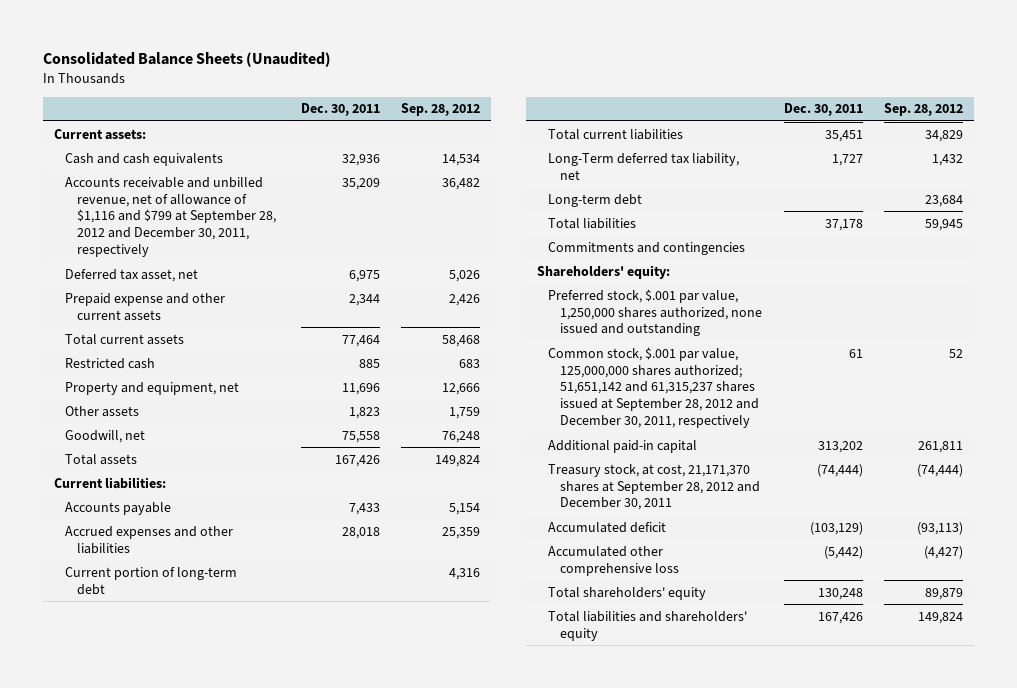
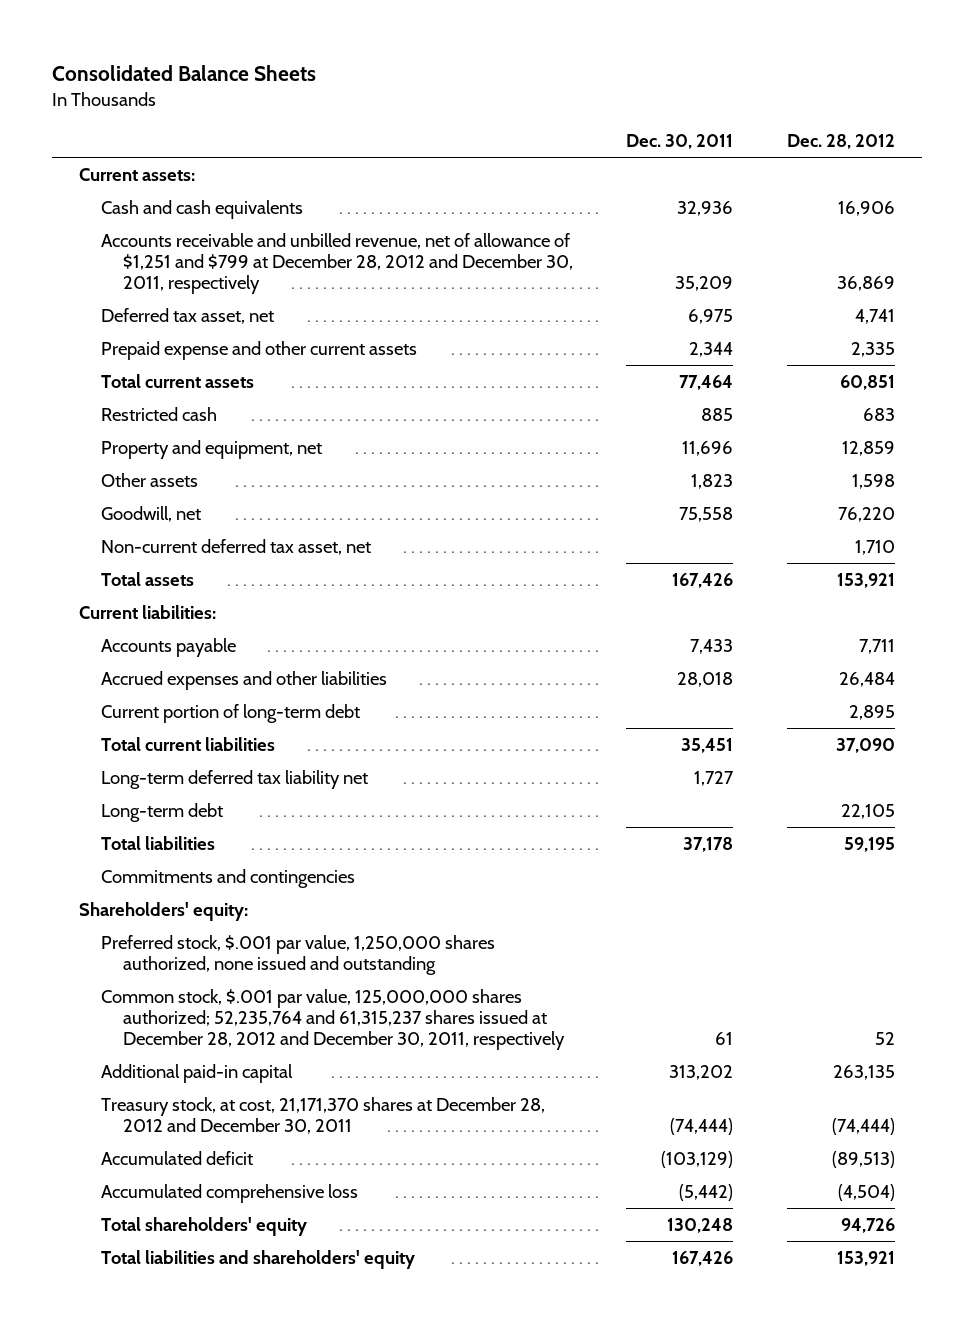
- Consolidated Balance Sheets (Unaudited)
+ Consolidated Balance Sheets
- | Dec. 30, 2011 | Sep. 28, 2012
+ | Dec. 30, 2011 | Dec. 28, 2012
- Accounts receivable and unbilled revenue, net of allowance of $1,116 and $799 at September 28, 2012 and December 30, 2011, respectively | 35,209 | 36,482
+ Accounts receivable and unbilled revenue, net of allowance of $1,251 and $799 at December 28, 2012 and December 30, 2011, respectively | 35,209 | 36,869
+ Non-current deferred tax asset, net | | 1,710
- Long-Term deferred tax liability, net | 1,727 | 1,432
+ Long-term deferred tax liability net | 1,727 |
- Common stock, $.001 par value, 125,000,000 shares authorized; 51,651,142 and 61,315,237 shares issued at September 28, 2012 and December 30, 2011, respectively | 61 | 52
+ Common stock, $.001 par value, 125,000,000 shares authorized; 52,235,764 and 61,315,237 shares issued at December 28, 2012 and December 30, 2011, respectively | 61 | 52
- Treasury stock, at cost, 21,171,370 shares at September 28, 2012 and December 30, 2011 | (74,444) | (74,444)
+ Treasury stock, at cost, 21,171,370 shares at December 28, 2012 and December 30, 2011 | (74,444) | (74,444)
- Accumulated other comprehensive loss | (5,442) | (4,427)
+ Accumulated comprehensive loss | (5,442) | (4,504)

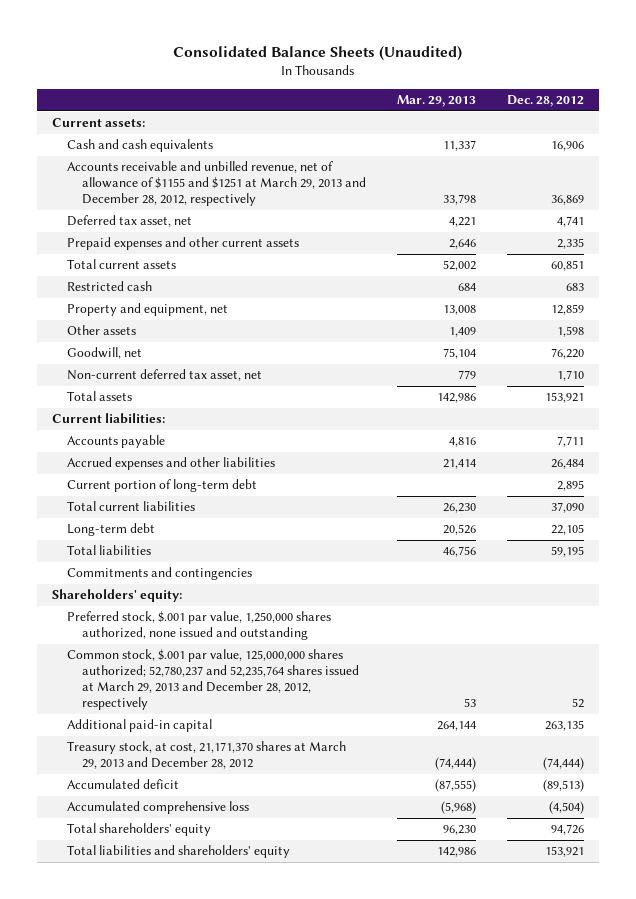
- Consolidated Balance Sheets
+ Consolidated Balance Sheets (Unaudited)
- | Dec. 30, 2011 | Dec. 28, 2012
+ | Mar. 29, 2013 | Dec. 28, 2012
- Accounts receivable and unbilled revenue, net of allowance of $1,251 and $799 at December 28, 2012 and December 30, 2011, respectively | 35,209 | 36,869
+ Accounts receivable and unbilled revenue, net of allowance of $1155 and $1251 at March 29, 2013 and December 28, 2012, respectively | 33,798 | 36,869
- Prepaid expense and other current assets | 2,344 | 2,335
+ Prepaid expenses and other current assets | 2,646 | 2,335
- Long-term deferred tax liability net | 1,727 |
- Common stock, $.001 par value, 125,000,000 shares authorized; 52,235,764 and 61,315,237 shares issued at December 28, 2012 and December 30, 2011, respectively | 61 | 52
+ Common stock, $.001 par value, 125,000,000 shares authorized; 52,780,237 and 52,235,764 shares issued at March 29, 2013 and December 28, 2012, respectively | 53 | 52
- Treasury stock, at cost, 21,171,370 shares at December 28, 2012 and December 30, 2011 | (74,444) | (74,444)
+ Treasury stock, at cost, 21,171,370 shares at March 29, 2013 and December 28, 2012 | (74,444) | (74,444)

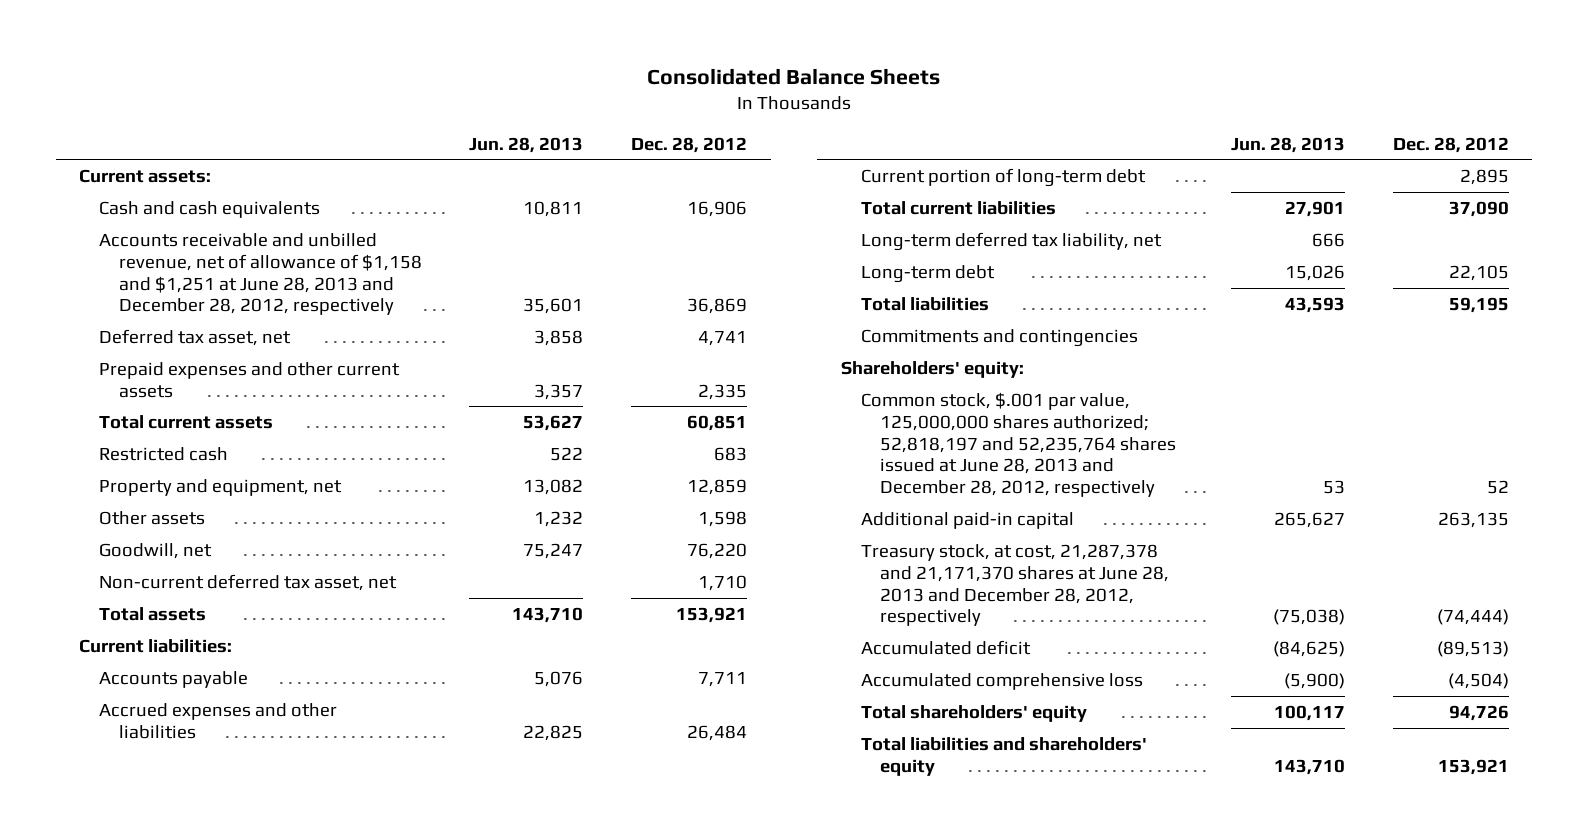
- Consolidated Balance Sheets (Unaudited)
+ Consolidated Balance Sheets
- | Mar. 29, 2013 | Dec. 28, 2012
+ | Jun. 28, 2013 | Dec. 28, 2012
- Accounts receivable and unbilled revenue, net of allowance of $1155 and $1251 at March 29, 2013 and December 28, 2012, respectively | 33,798 | 36,869
+ Accounts receivable and unbilled revenue, net of allowance of $1,158 and $1,251 at June 28, 2013 and December 28, 2012, respectively | 35,601 | 36,869
+ Long-term deferred tax liability, net | 666 |
- Preferred stock, $.001 par value, 1,250,000 shares authorized, none issued and outstanding
- Common stock, $.001 par value, 125,000,000 shares authorized; 52,780,237 and 52,235,764 shares issued at March 29, 2013 and December 28, 2012, respectively | 53 | 52
+ Common stock, $.001 par value, 125,000,000 shares authorized; 52,818,197 and 52,235,764 shares issued at June 28, 2013 and December 28, 2012, respectively | 53 | 52
- Treasury stock, at cost, 21,171,370 shares at March 29, 2013 and December 28, 2012 | (74,444) | (74,444)
+ Treasury stock, at cost, 21,287,378 and 21,171,370 shares at June 28, 2013 and December 28, 2012, respectively | (75,038) | (74,444)

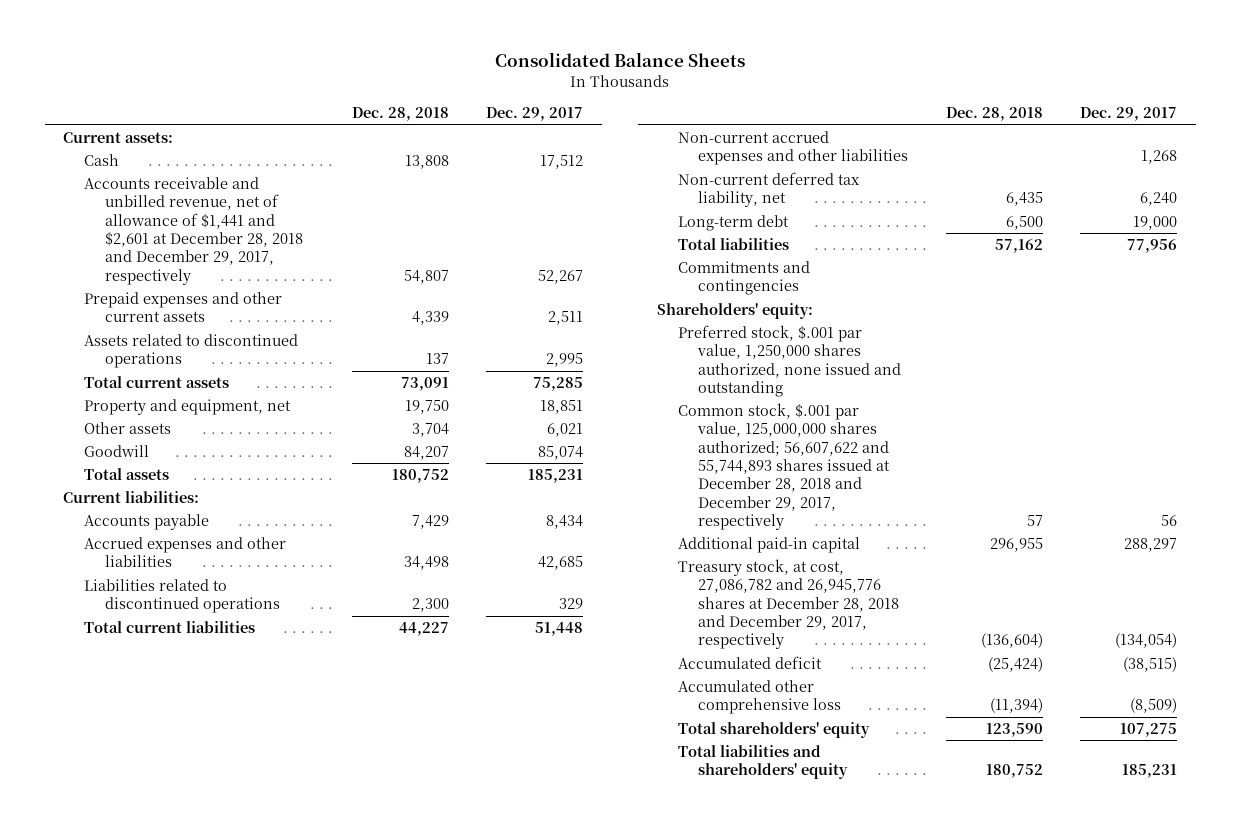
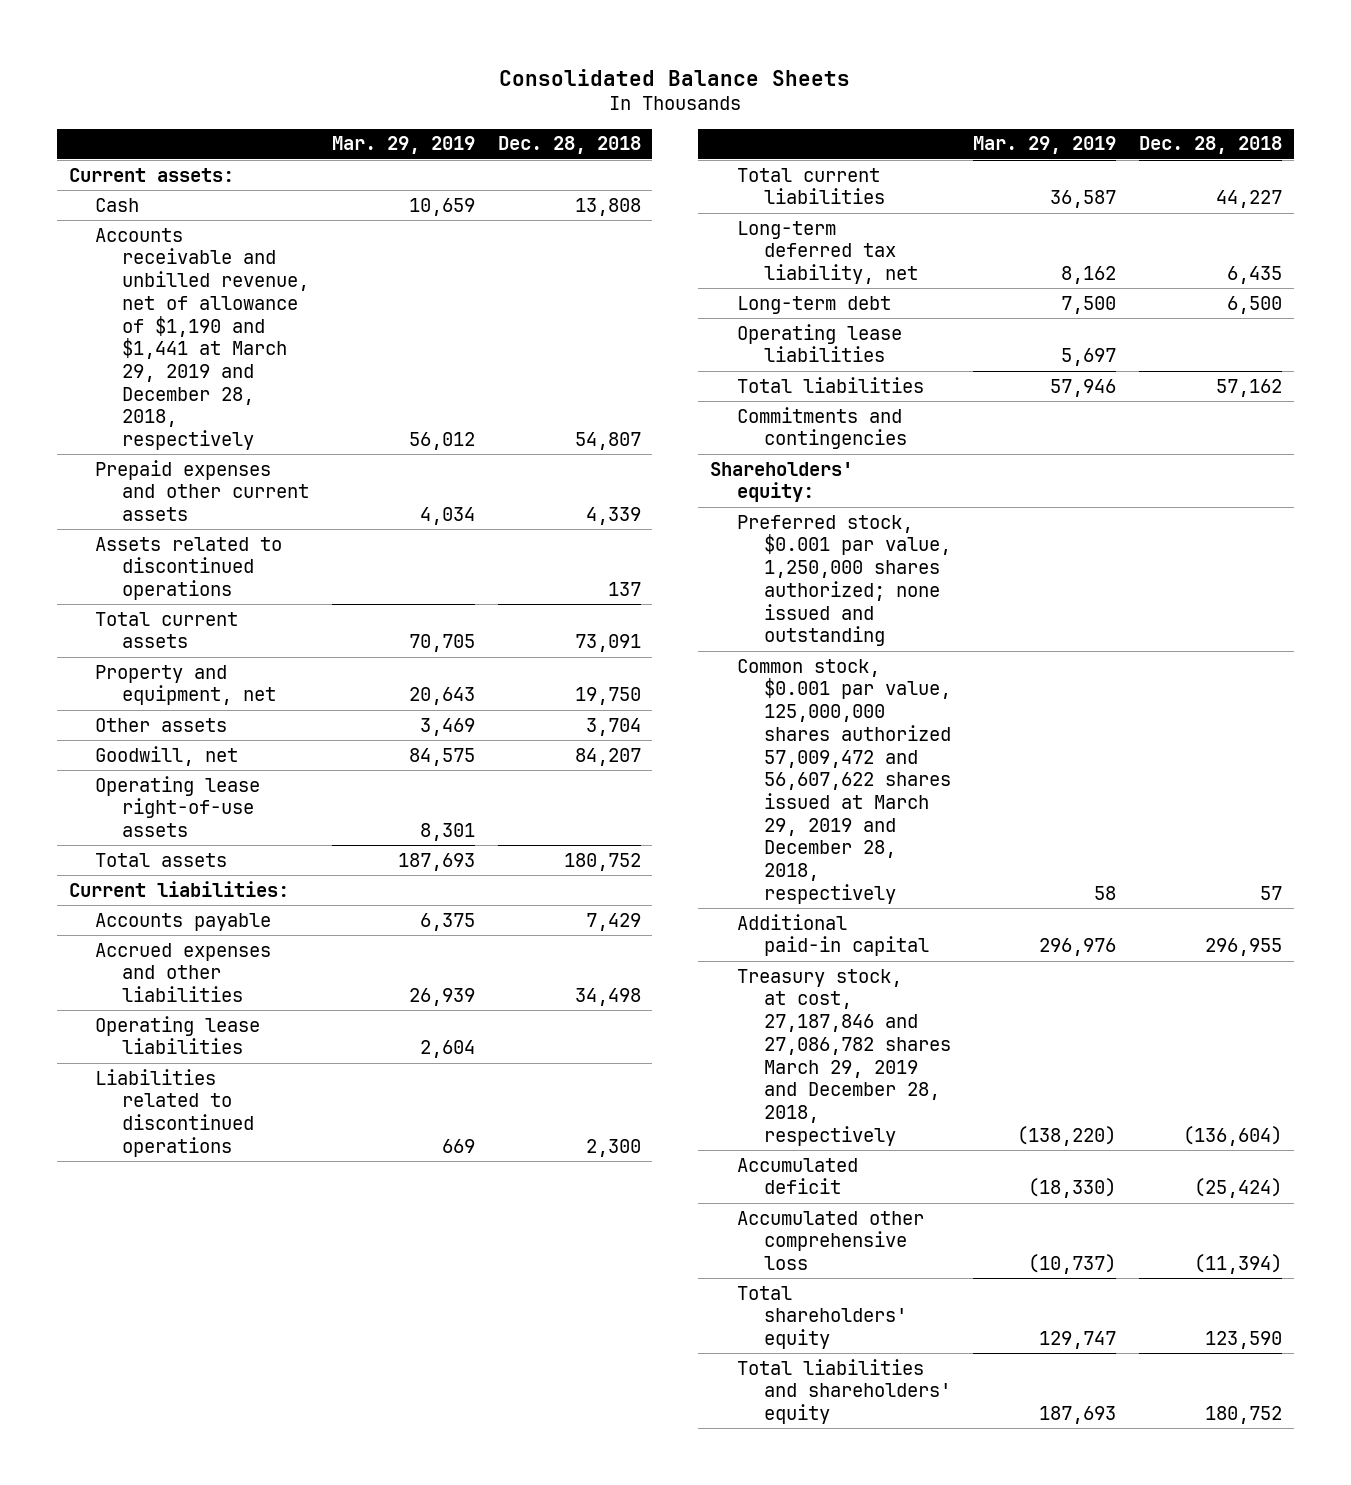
- | Dec. 28, 2018 | Dec. 29, 2017
+ | Mar. 29, 2019 | Dec. 28, 2018
- Accounts receivable and unbilled revenue, net of allowance of $1,441 and $2,601 at December 28, 2018 and December 29, 2017, respectively | 54,807 | 52,267
+ Accounts receivable and unbilled revenue, net of allowance of $1,190 and $1,441 at March 29, 2019 and December 28, 2018, respectively | 56,012 | 54,807
- Goodwill | 84,207 | 85,074
+ Goodwill, net | 84,575 | 84,207
+ Operating lease right-of-use assets | 8,301 |
+ Operating lease liabilities | 2,604 |
- Non-current accrued expenses and other liabilities | | 1,268
- Non-current deferred tax liability, net | 6,435 | 6,240
+ Long-term deferred tax liability, net | 8,162 | 6,435
+ Operating lease liabilities | 5,697 |
- Preferred stock, $.001 par value, 1,250,000 shares authorized, none issued and outstanding
- Common stock, $.001 par value, 125,000,000 shares authorized; 56,607,622 and 55,744,893 shares issued at December 28, 2018 and December 29, 2017, respectively | 57 | 56
+ Preferred stock, $0.001 par value, 1,250,000 shares authorized; none issued and outstanding
+ Common stock, $0.001 par value, 125,000,000 shares authorized 57,009,472 and 56,607,622 shares issued at March 29, 2019 and December 28, 2018, respectively | 58 | 57
- Treasury stock, at cost, 27,086,782 and 26,945,776 shares at December 28, 2018 and December 29, 2017, respectively | (136,604) | (134,054)
+ Treasury stock, at cost, 27,187,846 and 27,086,782 shares March 29, 2019 and December 28, 2018, respectively | (138,220) | (136,604)

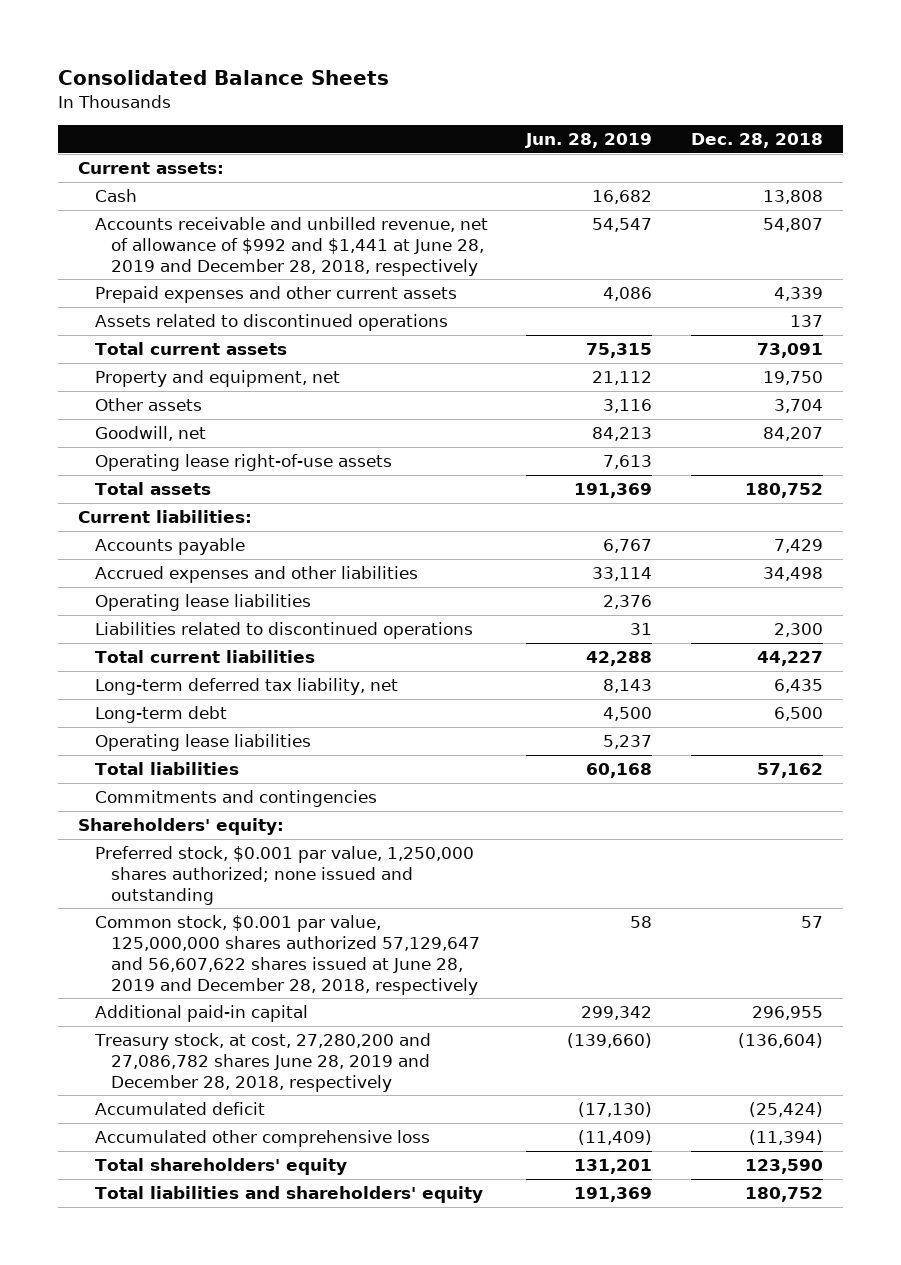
- | Mar. 29, 2019 | Dec. 28, 2018
+ | Jun. 28, 2019 | Dec. 28, 2018
- Accounts receivable and unbilled revenue, net of allowance of $1,190 and $1,441 at March 29, 2019 and December 28, 2018, respectively | 56,012 | 54,807
+ Accounts receivable and unbilled revenue, net of allowance of $992 and $1,441 at June 28, 2019 and December 28, 2018, respectively | 54,547 | 54,807
- Common stock, $0.001 par value, 125,000,000 shares authorized 57,009,472 and 56,607,622 shares issued at March 29, 2019 and December 28, 2018, respectively | 58 | 57
+ Common stock, $0.001 par value, 125,000,000 shares authorized 57,129,647 and 56,607,622 shares issued at June 28, 2019 and December 28, 2018, respectively | 58 | 57
- Treasury stock, at cost, 27,187,846 and 27,086,782 shares March 29, 2019 and December 28, 2018, respectively | (138,220) | (136,604)
+ Treasury stock, at cost, 27,280,200 and 27,086,782 shares June 28, 2019 and December 28, 2018, respectively | (139,660) | (136,604)

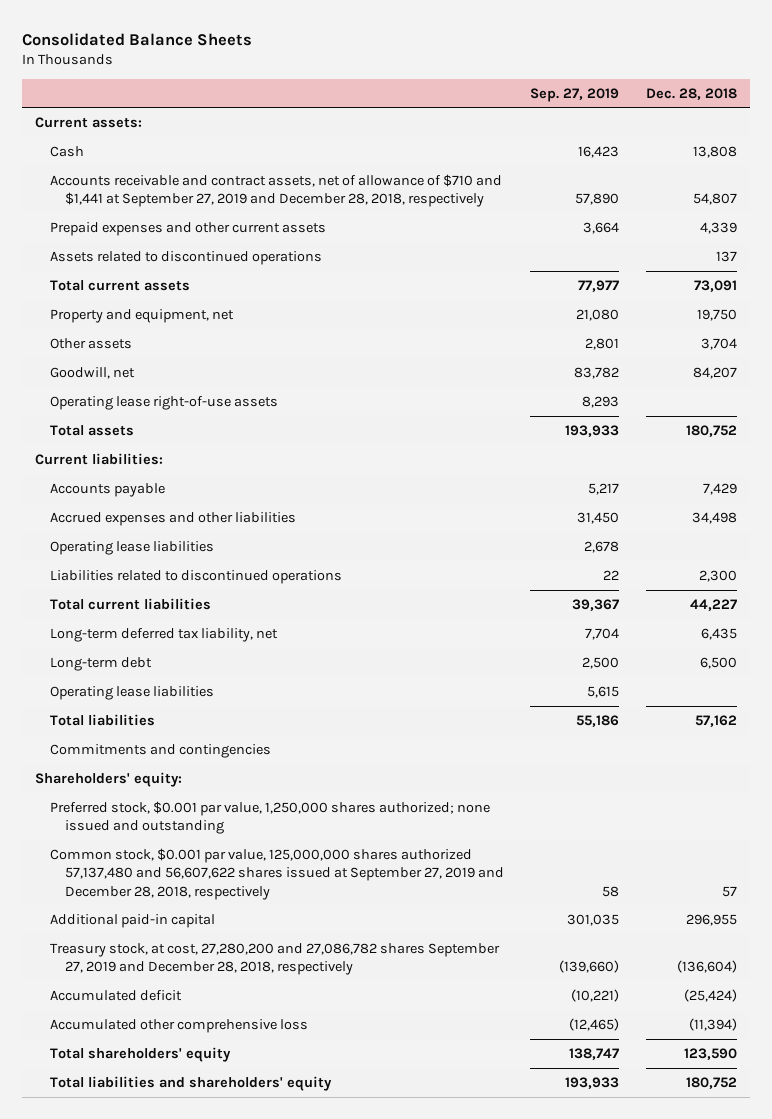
- | Jun. 28, 2019 | Dec. 28, 2018
+ | Sep. 27, 2019 | Dec. 28, 2018
- Accounts receivable and unbilled revenue, net of allowance of $992 and $1,441 at June 28, 2019 and December 28, 2018, respectively | 54,547 | 54,807
+ Accounts receivable and contract assets, net of allowance of $710 and $1,441 at September 27, 2019 and December 28, 2018, respectively | 57,890 | 54,807
- Common stock, $0.001 par value, 125,000,000 shares authorized 57,129,647 and 56,607,622 shares issued at June 28, 2019 and December 28, 2018, respectively | 58 | 57
+ Common stock, $0.001 par value, 125,000,000 shares authorized 57,137,480 and 56,607,622 shares issued at September 27, 2019 and December 28, 2018, respectively | 58 | 57
- Treasury stock, at cost, 27,280,200 and 27,086,782 shares June 28, 2019 and December 28, 2018, respectively | (139,660) | (136,604)
+ Treasury stock, at cost, 27,280,200 and 27,086,782 shares September 27, 2019 and December 28, 2018, respectively | (139,660) | (136,604)

